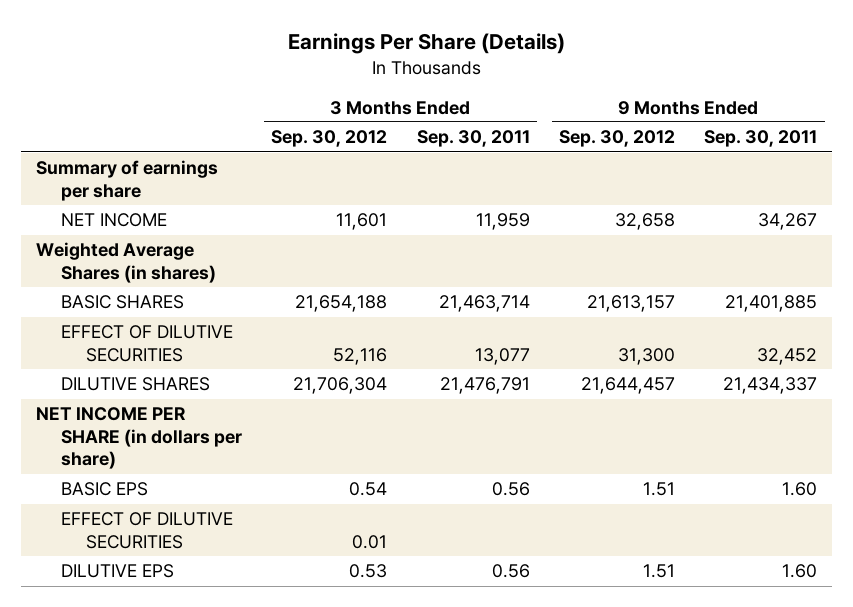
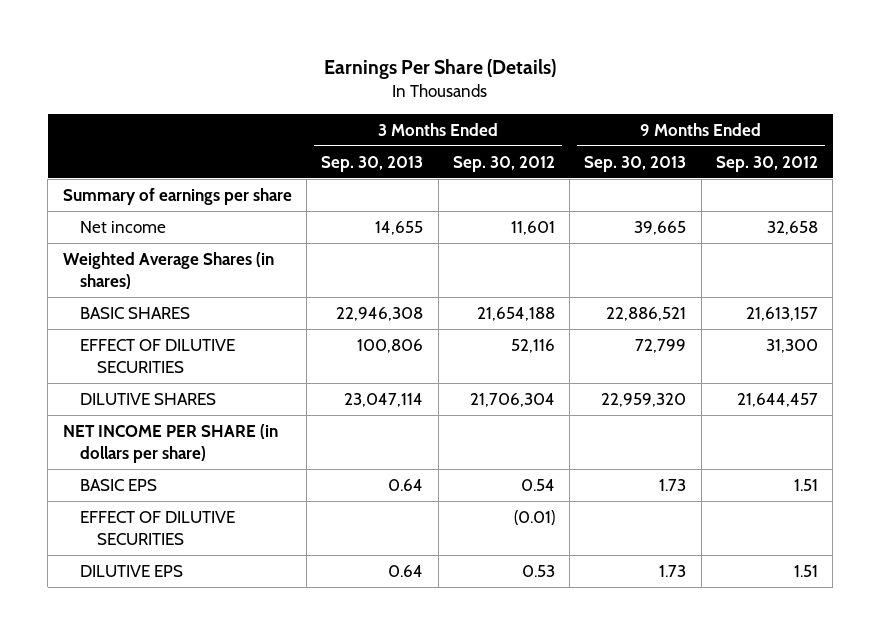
- | 3 Months Ended Sep. 30, 2012 | 3 Months Ended Sep. 30, 2011 | 9 Months Ended Sep. 30, 2012 | 9 Months Ended Sep. 30, 2011
+ | 3 Months Ended Sep. 30, 2013 | 3 Months Ended Sep. 30, 2012 | 9 Months Ended Sep. 30, 2013 | 9 Months Ended Sep. 30, 2012
- NET INCOME | 11,601 | 11,959 | 32,658 | 34,267
+ Net income | 14,655 | 11,601 | 39,665 | 32,658
- EFFECT OF DILUTIVE SECURITIES | 0.01 | | |
+ EFFECT OF DILUTIVE SECURITIES | | (0.01) | |

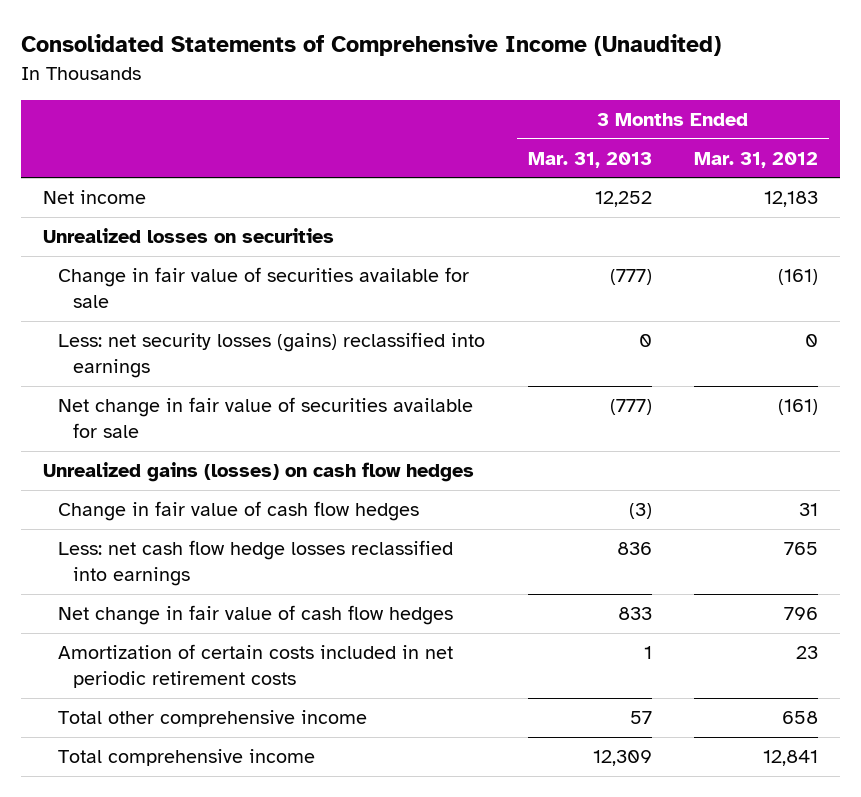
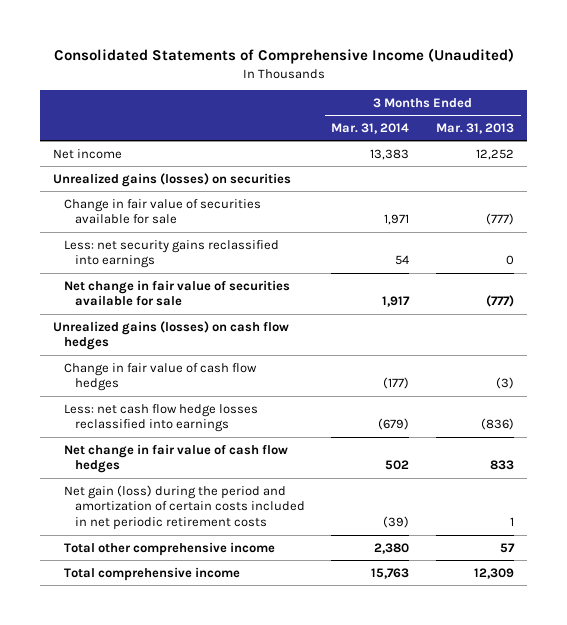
- | 3 Months Ended Mar. 31, 2013 | 3 Months Ended Mar. 31, 2012
+ | 3 Months Ended Mar. 31, 2014 | 3 Months Ended Mar. 31, 2013
- Unrealized losses on securities
+ Unrealized gains (losses) on securities
- Less: net security losses (gains) reclassified into earnings | 0 | 0
+ Less: net security gains reclassified into earnings | 54 | 0
- Less: net cash flow hedge losses reclassified into earnings | 836 | 765
+ Less: net cash flow hedge losses reclassified into earnings | (679) | (836)
- Amortization of certain costs included in net periodic retirement costs | 1 | 23
+ Net gain (loss) during the period and amortization of certain costs included in net periodic retirement costs | (39) | 1

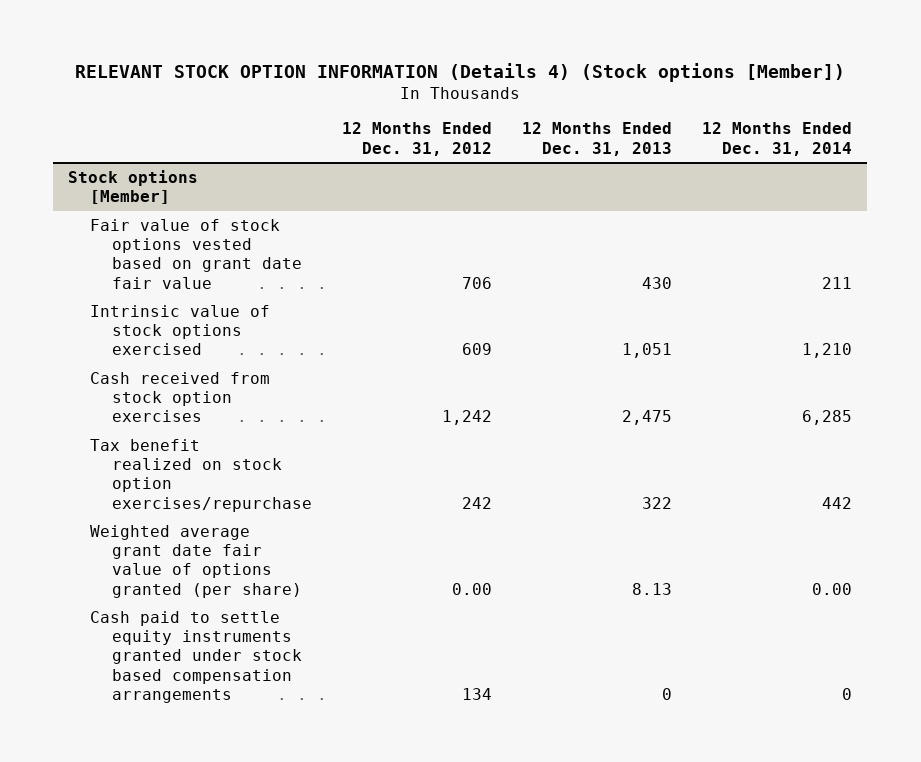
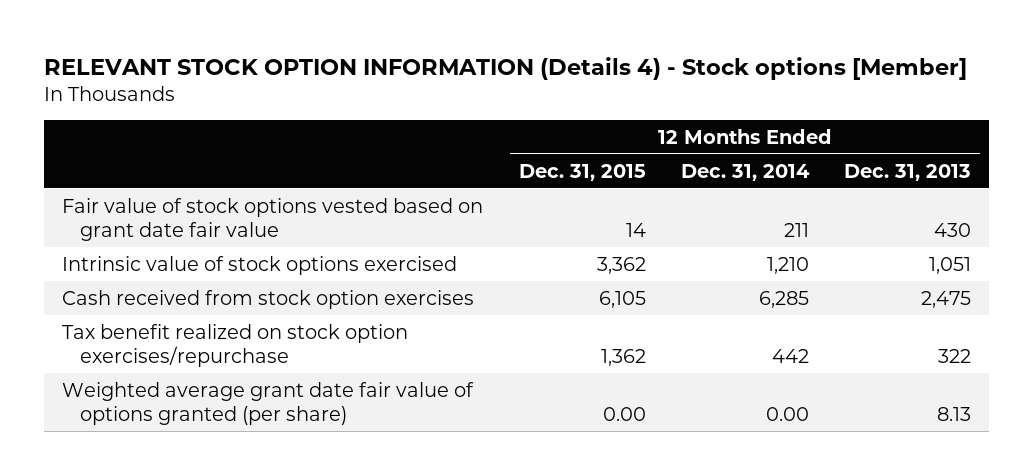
- RELEVANT STOCK OPTION INFORMATION (Details 4) (Stock options [Member])
+ RELEVANT STOCK OPTION INFORMATION (Details 4) - Stock options [Member]
- | 12 Months Ended Dec. 31, 2012 | 12 Months Ended Dec. 31, 2013 | 12 Months Ended Dec. 31, 2014
+ | 12 Months Ended Dec. 31, 2015 | 12 Months Ended Dec. 31, 2014 | 12 Months Ended Dec. 31, 2013
- Stock options [Member]
- Cash paid to settle equity instruments granted under stock based compensation arrangements | 134 | 0 | 0

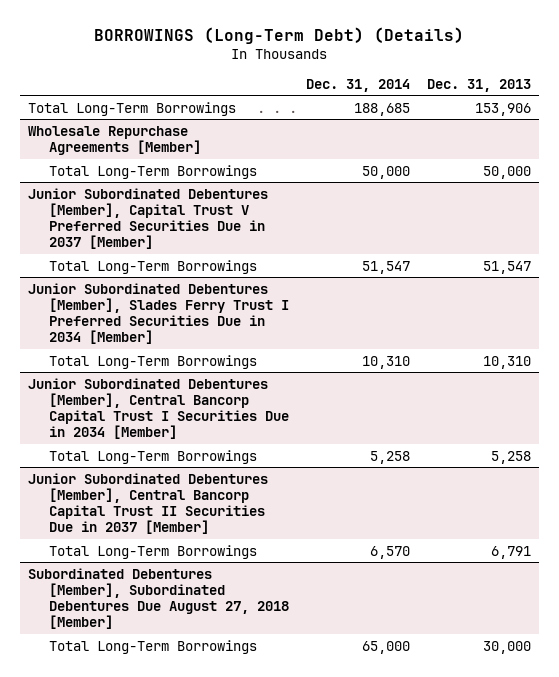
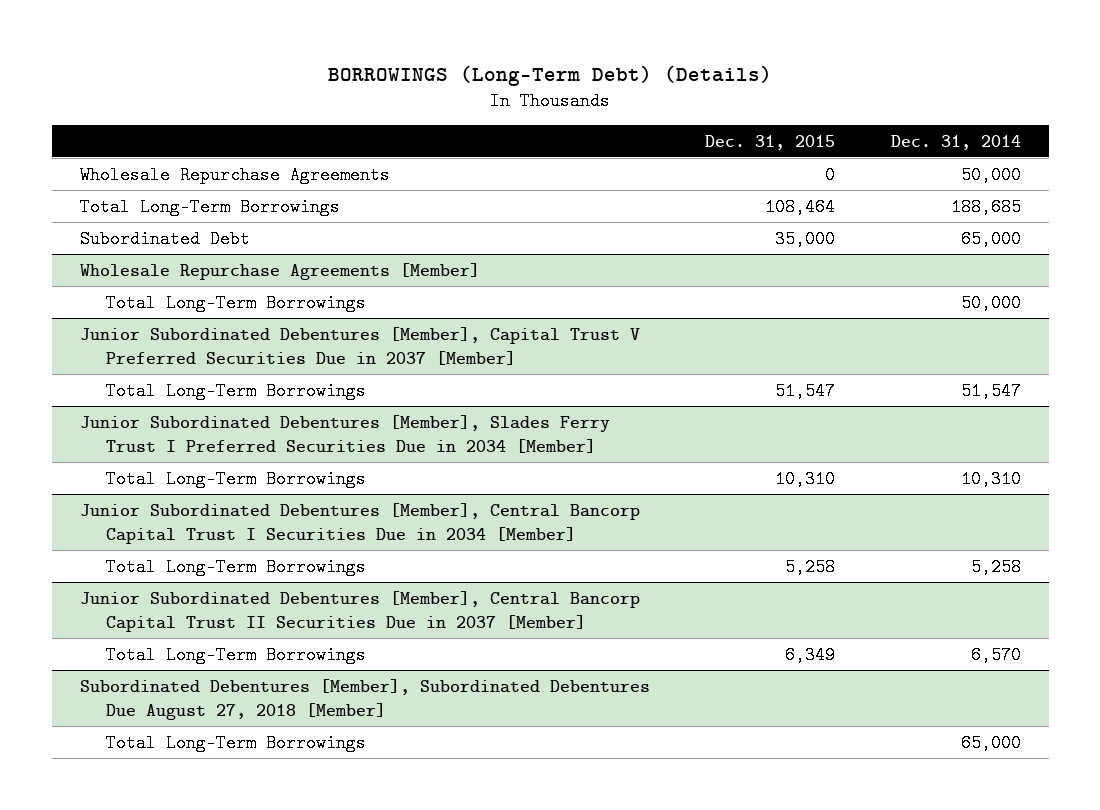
- | Dec. 31, 2014 | Dec. 31, 2013
+ | Dec. 31, 2015 | Dec. 31, 2014
+ Wholesale Repurchase Agreements | 0 | 50,000
+ Subordinated Debt | 35,000 | 65,000

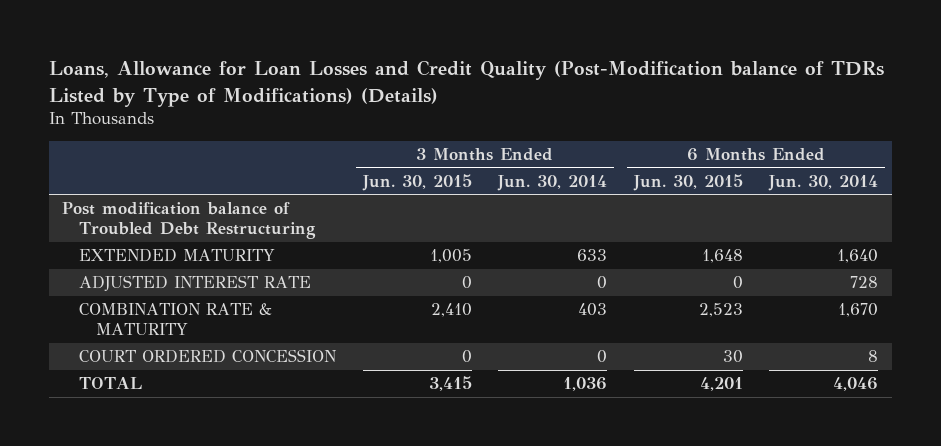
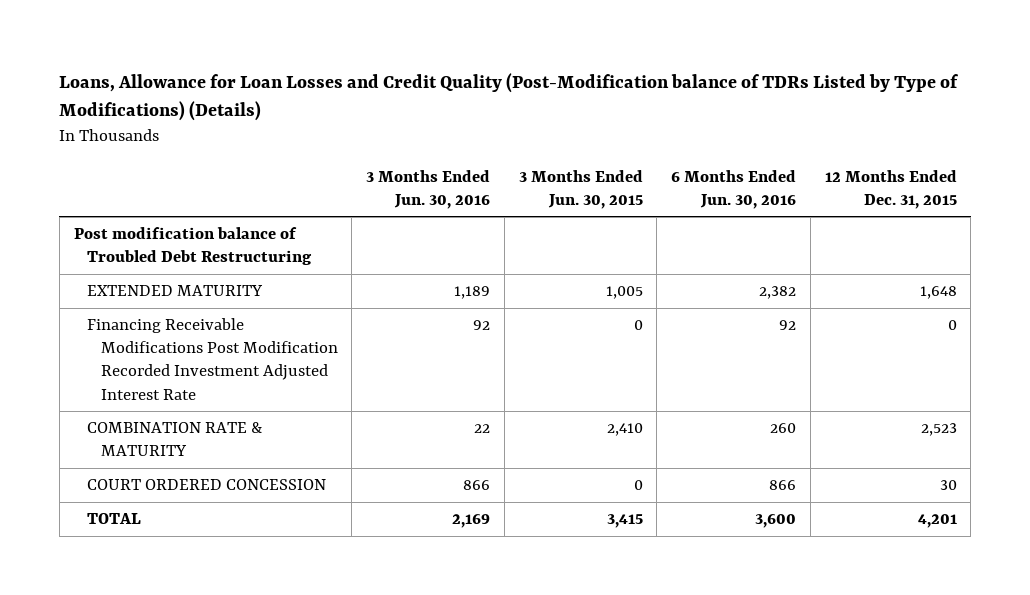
- | 3 Months Ended Jun. 30, 2015 | 3 Months Ended Jun. 30, 2014 | 6 Months Ended Jun. 30, 2015 | 6 Months Ended Jun. 30, 2014
+ | 3 Months Ended Jun. 30, 2016 | 3 Months Ended Jun. 30, 2015 | 6 Months Ended Jun. 30, 2016 | 12 Months Ended Dec. 31, 2015
- ADJUSTED INTEREST RATE | 0 | 0 | 0 | 728
+ Financing Receivable Modifications Post Modification Recorded Investment Adjusted Interest Rate | 92 | 0 | 92 | 0

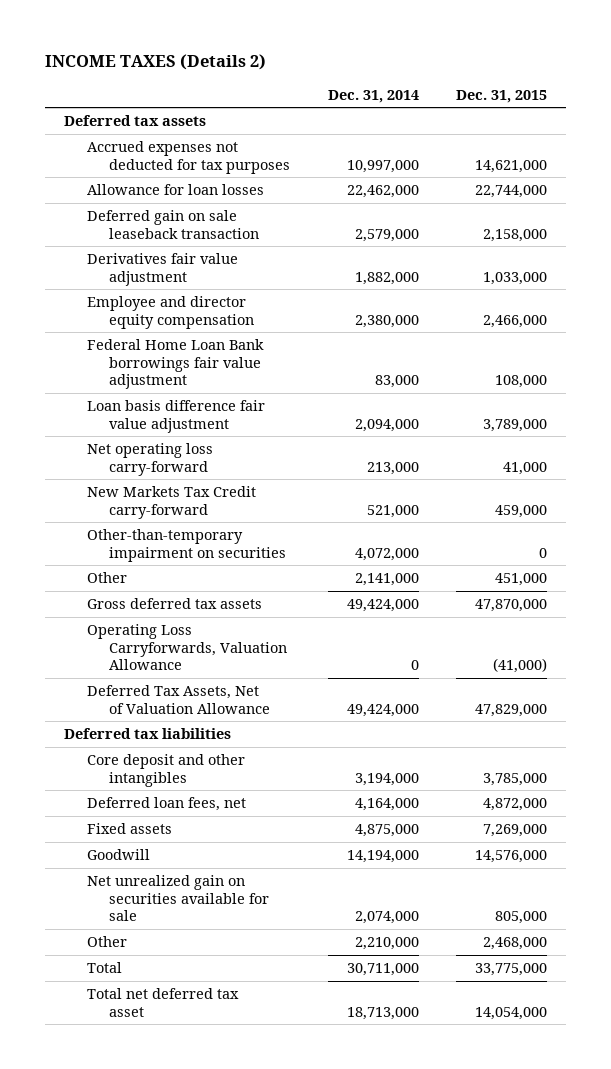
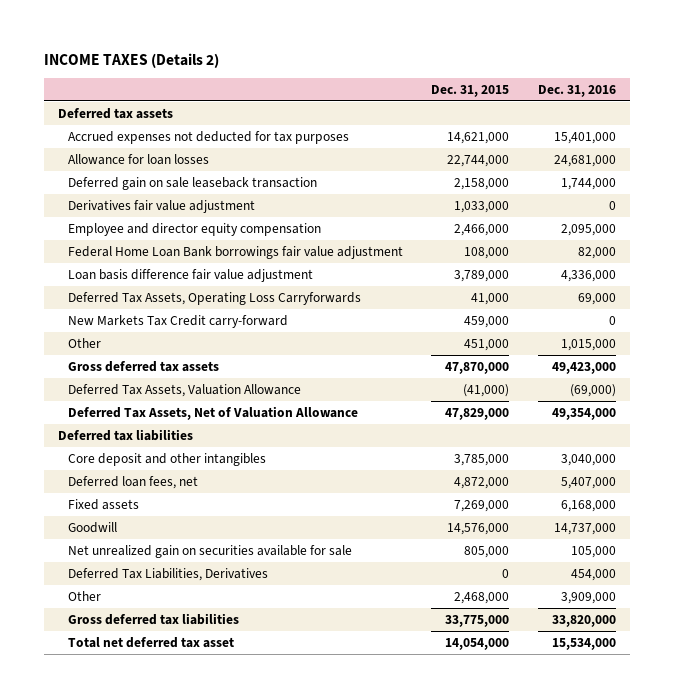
- | Dec. 31, 2014 | Dec. 31, 2015
+ | Dec. 31, 2015 | Dec. 31, 2016
- Net operating loss carry-forward | 213,000 | 41,000
+ Deferred Tax Assets, Operating Loss Carryforwards | 41,000 | 69,000
- Other-than-temporary impairment on securities | 4,072,000 | 0
- Operating Loss Carryforwards, Valuation Allowance | 0 | (41,000)
+ Deferred Tax Assets, Valuation Allowance | (41,000) | (69,000)
+ Deferred Tax Liabilities, Derivatives | 0 | 454,000
- Total | 30,711,000 | 33,775,000
+ Gross deferred tax liabilities | 33,775,000 | 33,820,000

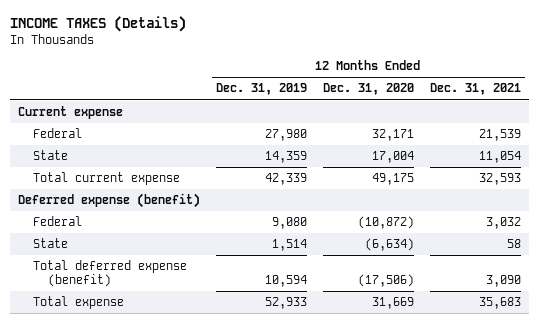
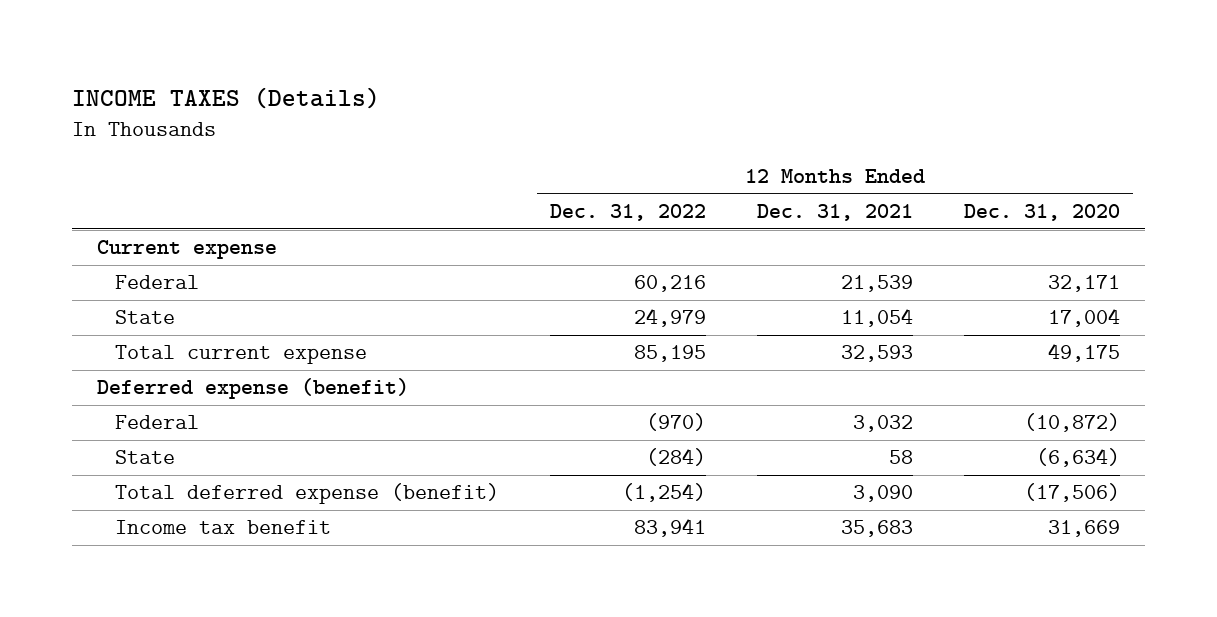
- | 12 Months Ended Dec. 31, 2019 | 12 Months Ended Dec. 31, 2020 | 12 Months Ended Dec. 31, 2021
+ | 12 Months Ended Dec. 31, 2022 | 12 Months Ended Dec. 31, 2021 | 12 Months Ended Dec. 31, 2020
- Total expense | 52,933 | 31,669 | 35,683
+ Income tax benefit | 83,941 | 35,683 | 31,669

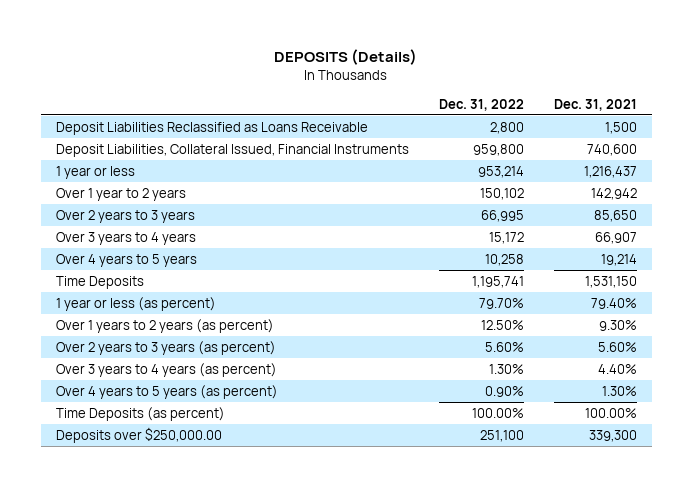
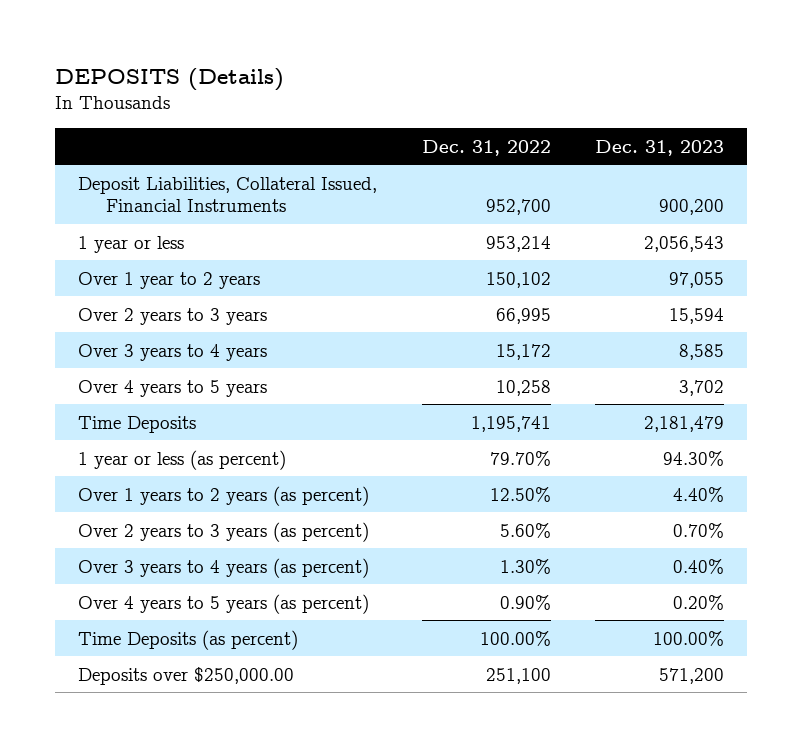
- | Dec. 31, 2022 | Dec. 31, 2021
+ | Dec. 31, 2022 | Dec. 31, 2023
- Deposit Liabilities Reclassified as Loans Receivable | 2,800 | 1,500
- Deposit Liabilities, Collateral Issued, Financial Instruments | 959,800 | 740,600
+ Deposit Liabilities, Collateral Issued, Financial Instruments | 952,700 | 900,200

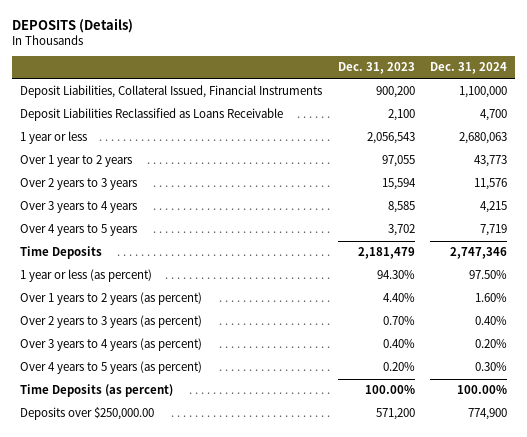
- | Dec. 31, 2022 | Dec. 31, 2023
+ | Dec. 31, 2023 | Dec. 31, 2024
+ Deposit Liabilities Reclassified as Loans Receivable | 2,100 | 4,700

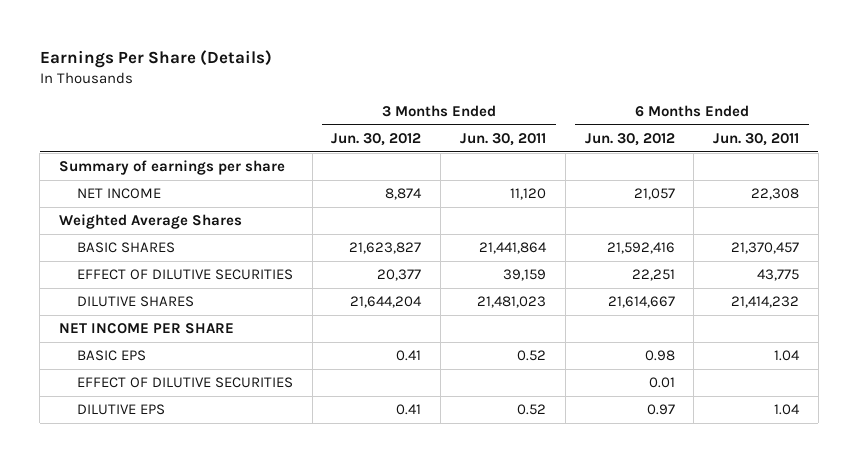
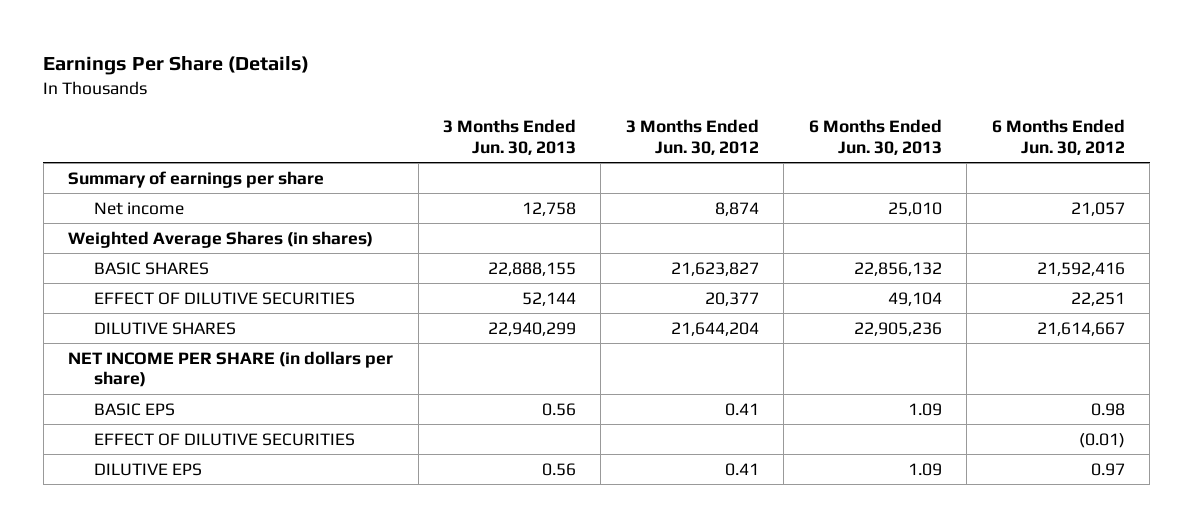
- | 3 Months Ended Jun. 30, 2012 | 3 Months Ended Jun. 30, 2011 | 6 Months Ended Jun. 30, 2012 | 6 Months Ended Jun. 30, 2011
+ | 3 Months Ended Jun. 30, 2013 | 3 Months Ended Jun. 30, 2012 | 6 Months Ended Jun. 30, 2013 | 6 Months Ended Jun. 30, 2012
- NET INCOME | 8,874 | 11,120 | 21,057 | 22,308
- Weighted Average Shares
+ Net income | 12,758 | 8,874 | 25,010 | 21,057
+ Weighted Average Shares (in shares)
- NET INCOME PER SHARE
+ NET INCOME PER SHARE (in dollars per share)
- EFFECT OF DILUTIVE SECURITIES | | | 0.01 |
+ EFFECT OF DILUTIVE SECURITIES | | | | (0.01)

